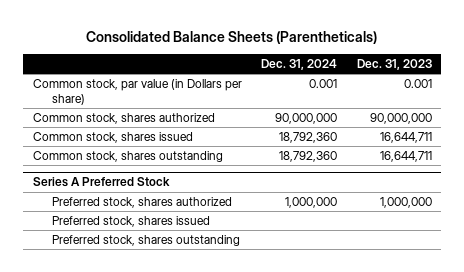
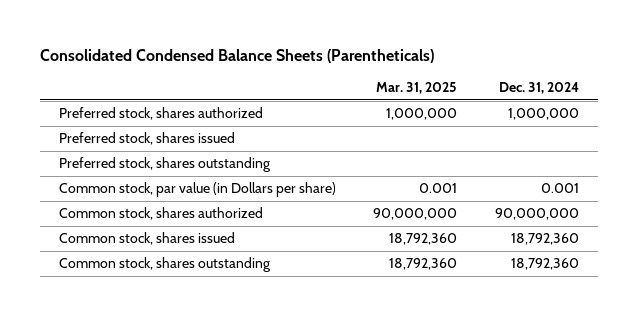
- Consolidated Balance Sheets (Parentheticals)
+ Consolidated Condensed Balance Sheets (Parentheticals)
- | Dec. 31, 2024 | Dec. 31, 2023
+ | Mar. 31, 2025 | Dec. 31, 2024
+ Preferred stock, shares authorized | 1,000,000 | 1,000,000
+ Preferred stock, shares issued
+ Preferred stock, shares outstanding
- Series A Preferred Stock
- Preferred stock, shares authorized | 1,000,000 | 1,000,000
- Preferred stock, shares issued
- Preferred stock, shares outstanding

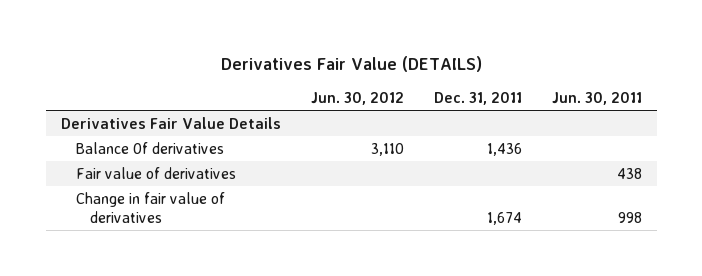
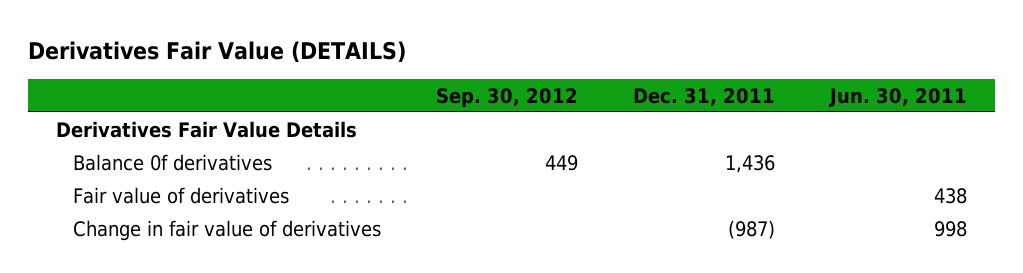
- | Jun. 30, 2012 | Dec. 31, 2011 | Jun. 30, 2011
+ | Sep. 30, 2012 | Dec. 31, 2011 | Jun. 30, 2011
- Change in fair value of derivatives | | 1,674 | 998
+ Change in fair value of derivatives | | (987) | 998

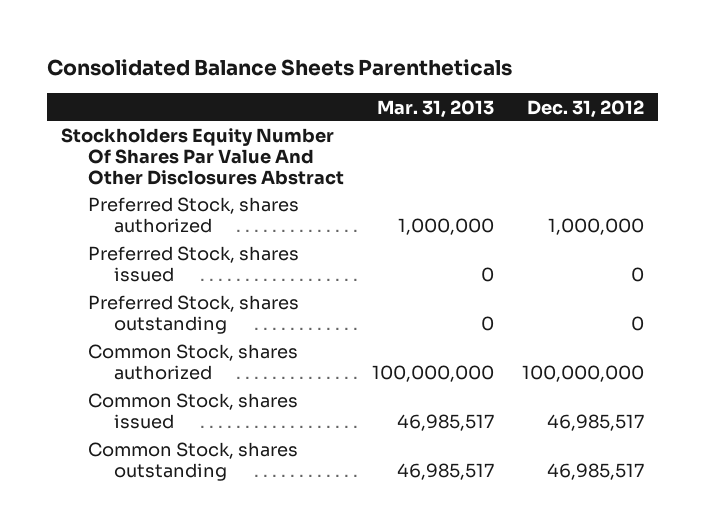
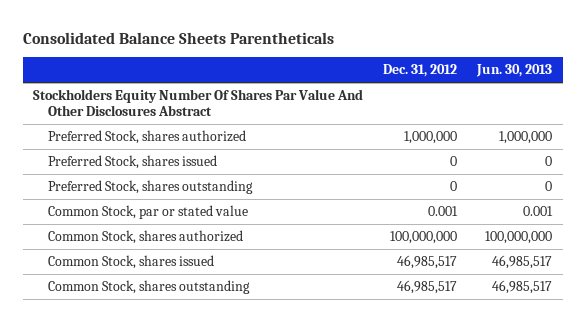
- | Mar. 31, 2013 | Dec. 31, 2012
+ | Dec. 31, 2012 | Jun. 30, 2013
+ Common Stock, par or stated value | 0.001 | 0.001

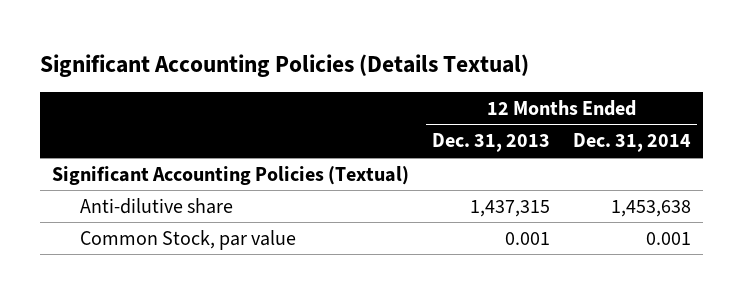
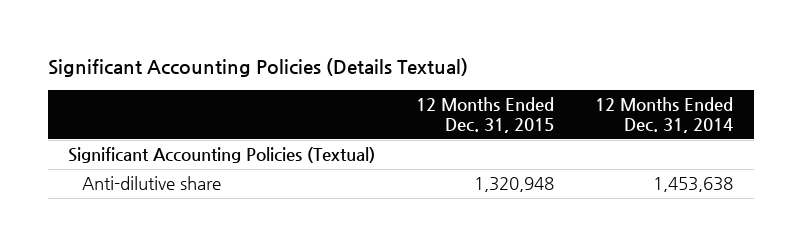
- | 12 Months Ended Dec. 31, 2013 | 12 Months Ended Dec. 31, 2014
+ | 12 Months Ended Dec. 31, 2015 | 12 Months Ended Dec. 31, 2014
- Common Stock, par value | 0.001 | 0.001

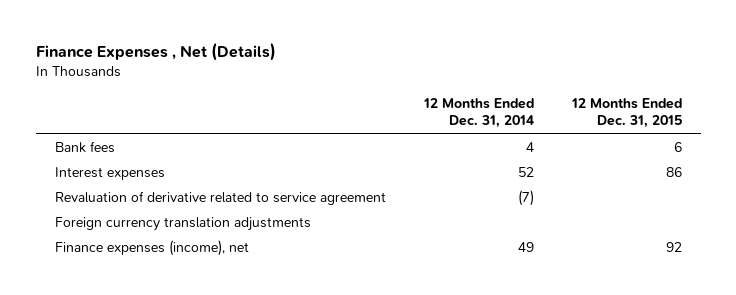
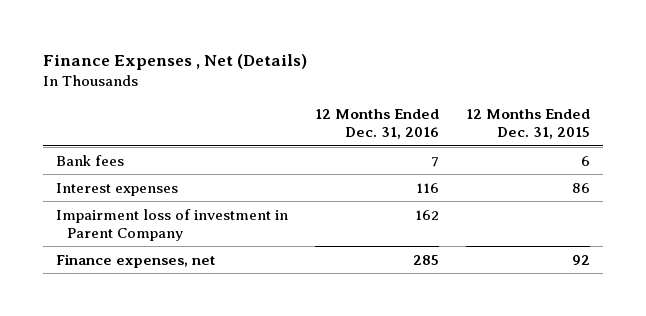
- | 12 Months Ended Dec. 31, 2014 | 12 Months Ended Dec. 31, 2015
+ | 12 Months Ended Dec. 31, 2016 | 12 Months Ended Dec. 31, 2015
- Revaluation of derivative related to service agreement | (7) |
- Foreign currency translation adjustments
- Finance expenses (income), net | 49 | 92
+ Impairment loss of investment in Parent Company | 162 |
+ Finance expenses, net | 285 | 92

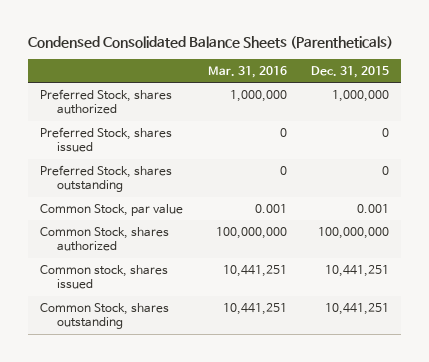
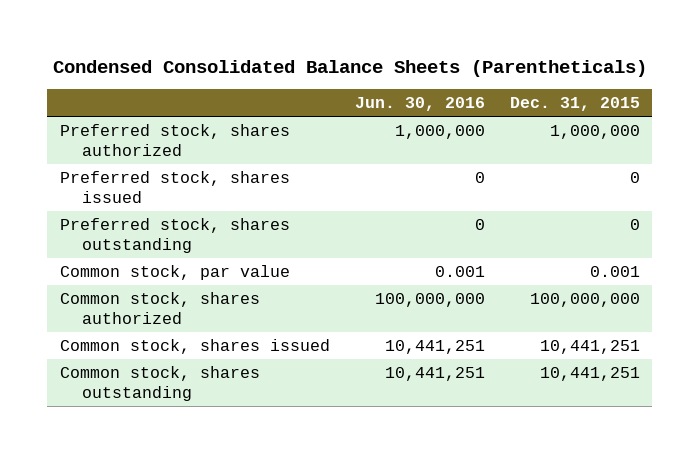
- | Mar. 31, 2016 | Dec. 31, 2015
+ | Jun. 30, 2016 | Dec. 31, 2015
- Preferred Stock, shares authorized | 1,000,000 | 1,000,000
- Preferred Stock, shares issued | 0 | 0
- Preferred Stock, shares outstanding | 0 | 0
- Common Stock, par value | 0.001 | 0.001
- Common Stock, shares authorized | 100,000,000 | 100,000,000
+ Preferred stock, shares authorized | 1,000,000 | 1,000,000
+ Preferred stock, shares issued | 0 | 0
+ Preferred stock, shares outstanding | 0 | 0
+ Common stock, par value | 0.001 | 0.001
+ Common stock, shares authorized | 100,000,000 | 100,000,000
- Common Stock, shares outstanding | 10,441,251 | 10,441,251
+ Common stock, shares outstanding | 10,441,251 | 10,441,251

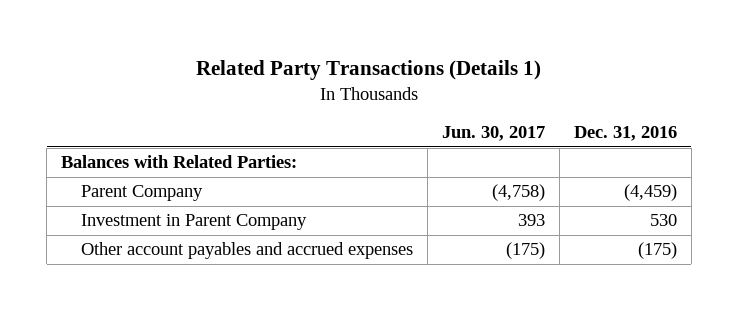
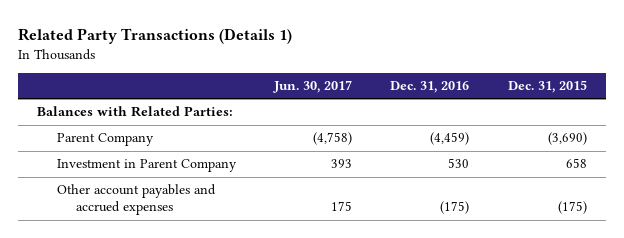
- | Jun. 30, 2017 | Dec. 31, 2016
+ | Jun. 30, 2017 | Dec. 31, 2016 | Dec. 31, 2015
- Other account payables and accrued expenses | (175) | (175)
+ Other account payables and accrued expenses | 175 | (175) | (175)

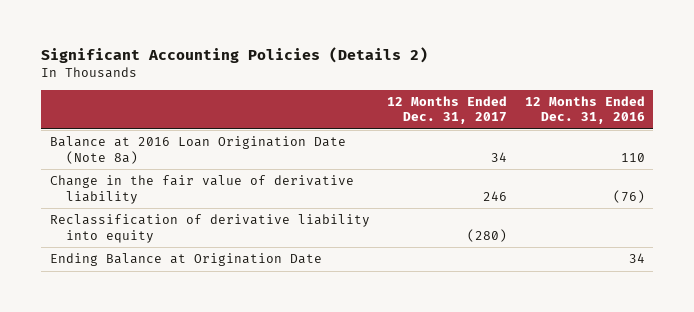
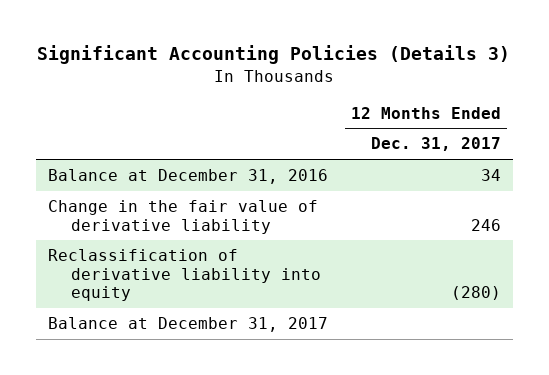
- Significant Accounting Policies (Details 2)
+ Significant Accounting Policies (Details 3)
- | 12 Months Ended Dec. 31, 2017 | 12 Months Ended Dec. 31, 2016
+ | 12 Months Ended Dec. 31, 2017
- Balance at 2016 Loan Origination Date (Note 8a) | 34 | 110
+ Balance at December 31, 2016 | 34
- Ending Balance at Origination Date | | 34
+ Balance at December 31, 2017

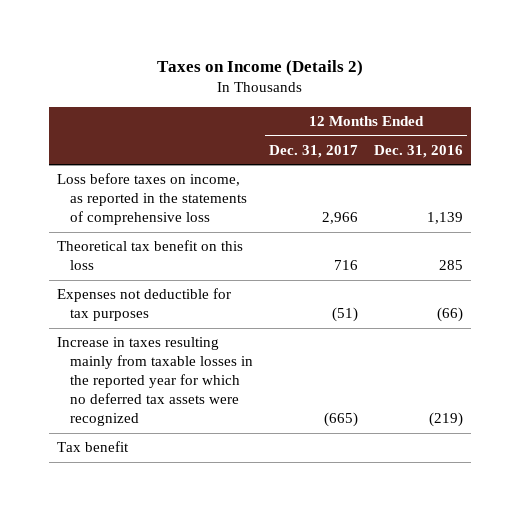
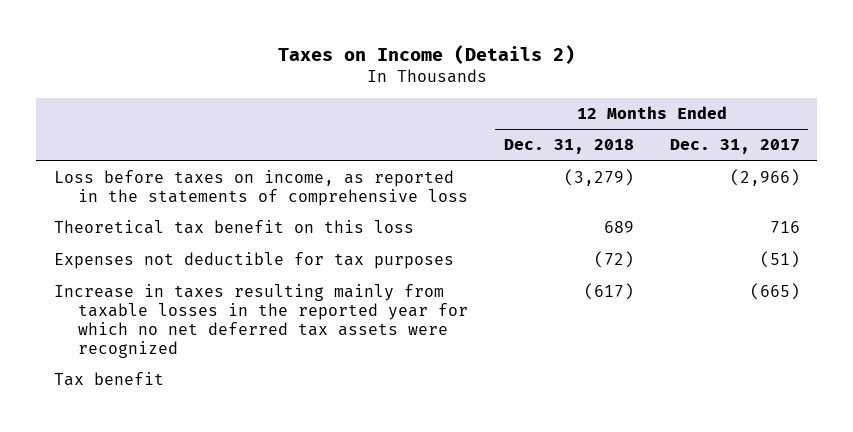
- | 12 Months Ended Dec. 31, 2017 | 12 Months Ended Dec. 31, 2016
+ | 12 Months Ended Dec. 31, 2018 | 12 Months Ended Dec. 31, 2017
- Loss before taxes on income, as reported in the statements of comprehensive loss | 2,966 | 1,139
+ Loss before taxes on income, as reported in the statements of comprehensive loss | (3,279) | (2,966)
- Increase in taxes resulting mainly from taxable losses in the reported year for which no deferred tax assets were recognized | (665) | (219)
+ Increase in taxes resulting mainly from taxable losses in the reported year for which no net deferred tax assets were recognized | (617) | (665)

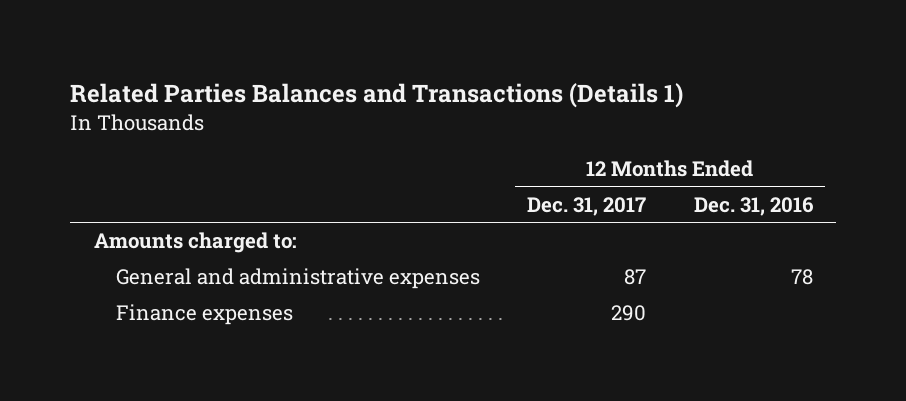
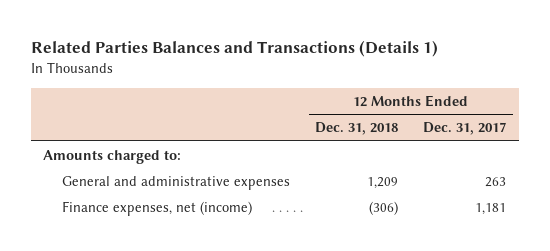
- | 12 Months Ended Dec. 31, 2017 | 12 Months Ended Dec. 31, 2016
+ | 12 Months Ended Dec. 31, 2018 | 12 Months Ended Dec. 31, 2017
- General and administrative expenses | 87 | 78
- Finance expenses | 290 |
+ General and administrative expenses | 1,209 | 263
+ Finance expenses, net (income) | (306) | 1,181

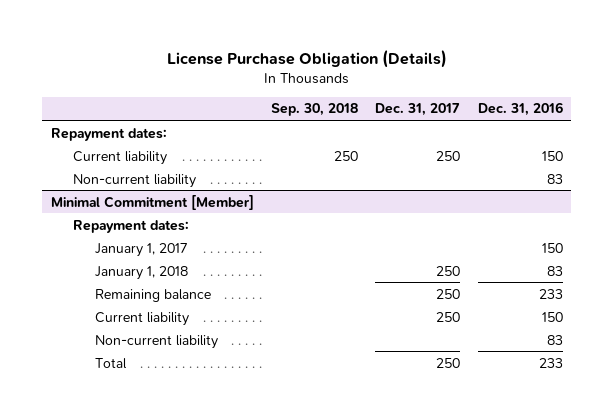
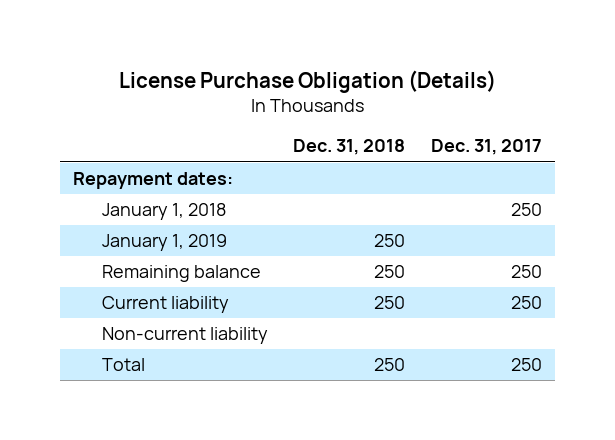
- | Sep. 30, 2018 | Dec. 31, 2017 | Dec. 31, 2016
+ | Dec. 31, 2018 | Dec. 31, 2017
- Current liability | 250 | 250 | 150
- Non-current liability | | | 83
- Minimal Commitment [Member]
- Repayment dates:
- January 1, 2017 | | | 150
+ January 1, 2019 | 250 |

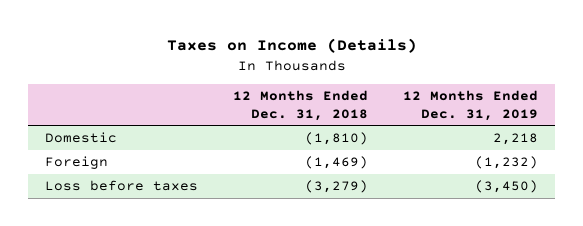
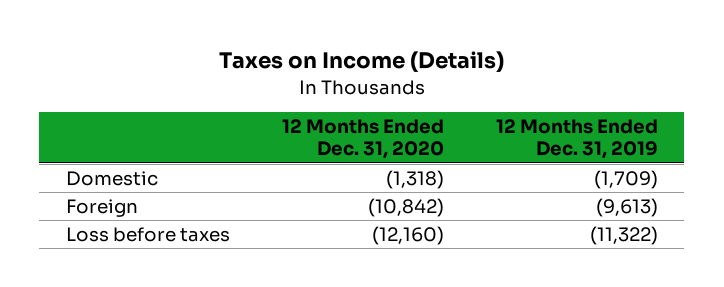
- | 12 Months Ended Dec. 31, 2018 | 12 Months Ended Dec. 31, 2019
+ | 12 Months Ended Dec. 31, 2020 | 12 Months Ended Dec. 31, 2019
- Domestic | (1,810) | 2,218
- Foreign | (1,469) | (1,232)
- Loss before taxes | (3,279) | (3,450)
+ Domestic | (1,318) | (1,709)
+ Foreign | (10,842) | (9,613)
+ Loss before taxes | (12,160) | (11,322)

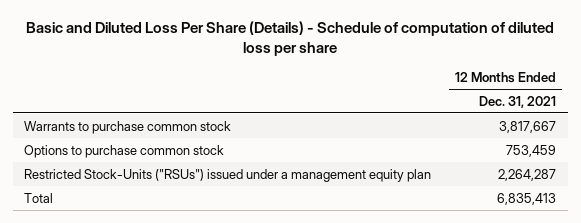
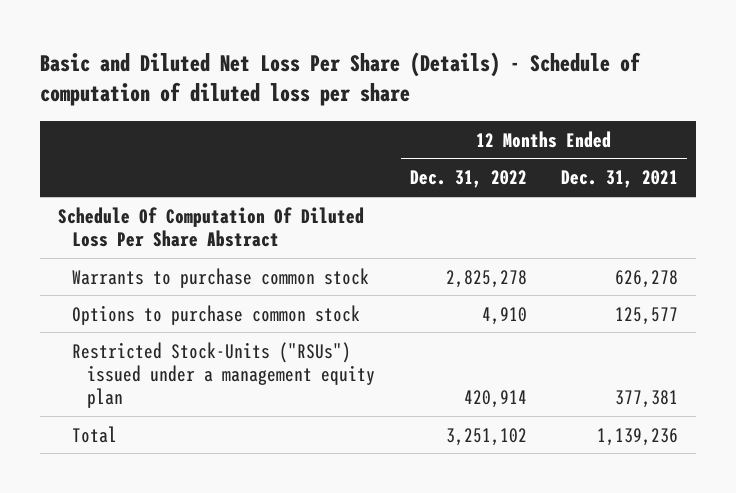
- Basic and Diluted Loss Per Share (Details) - Schedule of computation of diluted loss per share
+ Basic and Diluted Net Loss Per Share (Details) - Schedule of computation of diluted loss per share
- | 12 Months Ended Dec. 31, 2021
+ | 12 Months Ended Dec. 31, 2022 | 12 Months Ended Dec. 31, 2021
- Warrants to purchase common stock | 3,817,667
- Options to purchase common stock | 753,459
- Restricted Stock-Units ("RSUs") issued under a management equity plan | 2,264,287
- Total | 6,835,413
+ Schedule Of Computation Of Diluted Loss Per Share Abstract
+ Warrants to purchase common stock | 2,825,278 | 626,278
+ Options to purchase common stock | 4,910 | 125,577
+ Restricted Stock-Units ("RSUs") issued under a management equity plan | 420,914 | 377,381
+ Total | 3,251,102 | 1,139,236

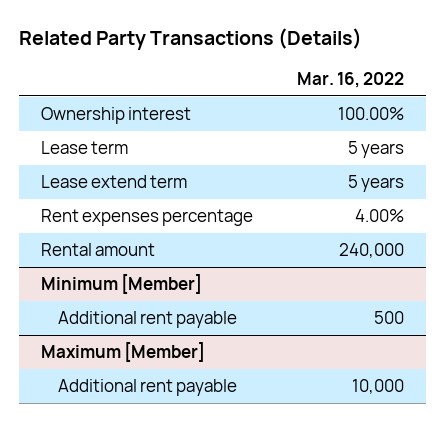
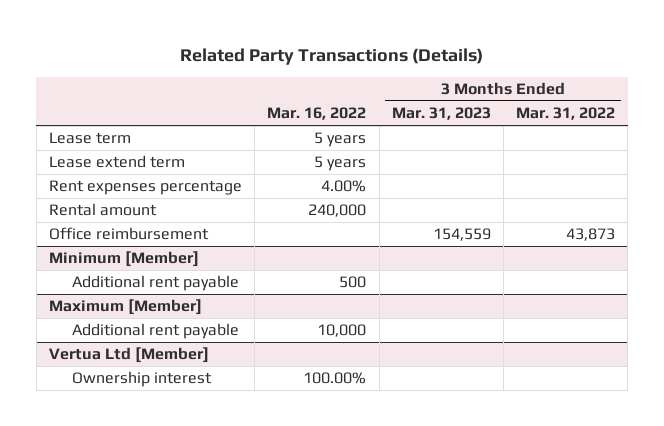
- | Mar. 16, 2022
+ | Mar. 16, 2022 | 3 Months Ended Mar. 31, 2023 | 3 Months Ended Mar. 31, 2022
- Ownership interest | 100.00%
+ Office reimbursement | | 154,559 | 43,873
+ Vertua Ltd [Member]
+ Ownership interest | 100.00% | |

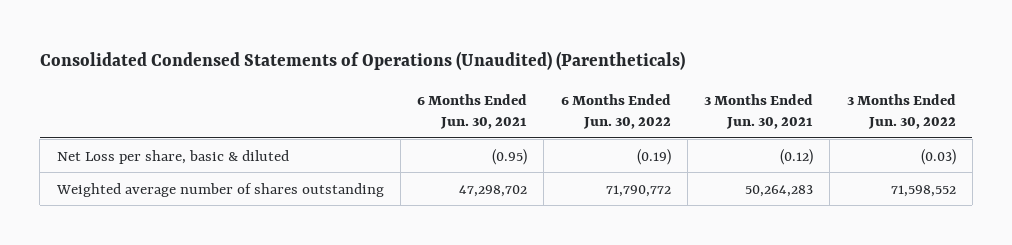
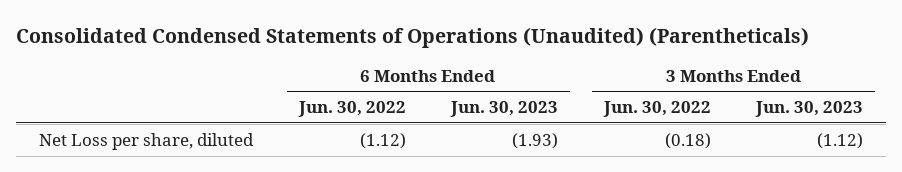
- | 6 Months Ended Jun. 30, 2021 | 6 Months Ended Jun. 30, 2022 | 3 Months Ended Jun. 30, 2021 | 3 Months Ended Jun. 30, 2022
+ | 6 Months Ended Jun. 30, 2022 | 6 Months Ended Jun. 30, 2023 | 3 Months Ended Jun. 30, 2022 | 3 Months Ended Jun. 30, 2023
- Net Loss per share, basic & diluted | (0.95) | (0.19) | (0.12) | (0.03)
- Weighted average number of shares outstanding | 47,298,702 | 71,790,772 | 50,264,283 | 71,598,552
+ Net Loss per share, diluted | (1.12) | (1.93) | (0.18) | (1.12)

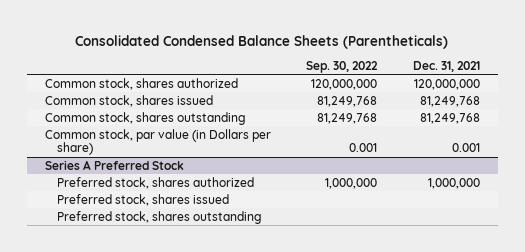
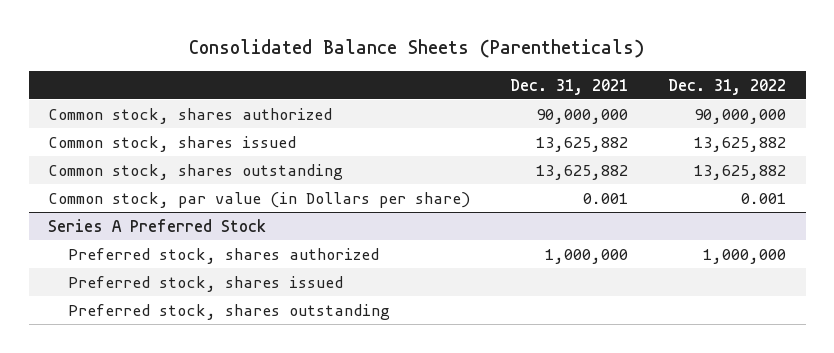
- Consolidated Condensed Balance Sheets (Parentheticals)
+ Consolidated Balance Sheets (Parentheticals)
- | Sep. 30, 2022 | Dec. 31, 2021
+ | Dec. 31, 2021 | Dec. 31, 2022
- Common stock, shares authorized | 120,000,000 | 120,000,000
- Common stock, shares issued | 81,249,768 | 81,249,768
- Common stock, shares outstanding | 81,249,768 | 81,249,768
+ Common stock, shares authorized | 90,000,000 | 90,000,000
+ Common stock, shares issued | 13,625,882 | 13,625,882
+ Common stock, shares outstanding | 13,625,882 | 13,625,882

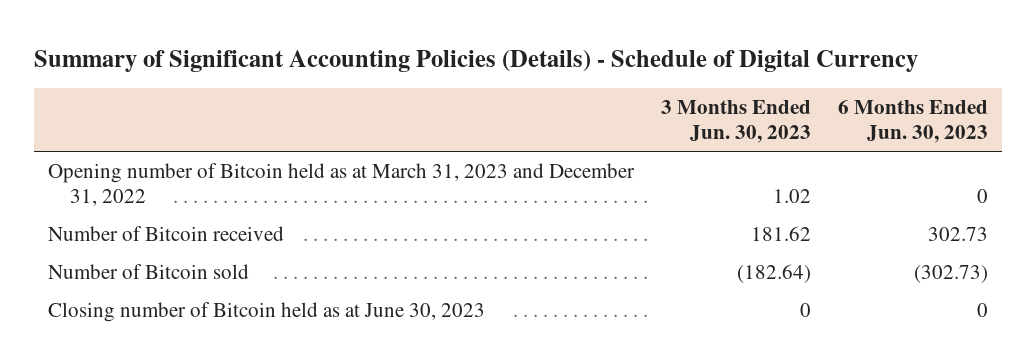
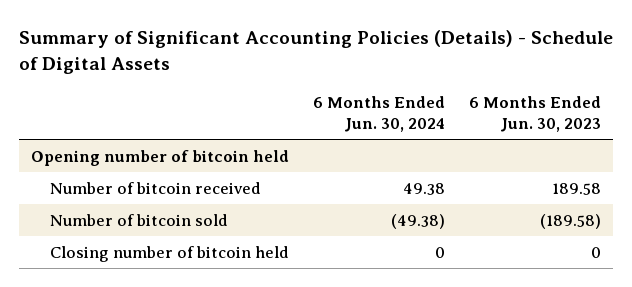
- Summary of Significant Accounting Policies (Details) - Schedule of Digital Currency
+ Summary of Significant Accounting Policies (Details) - Schedule of Digital Assets
- | 3 Months Ended Jun. 30, 2023 | 6 Months Ended Jun. 30, 2023
+ | 6 Months Ended Jun. 30, 2024 | 6 Months Ended Jun. 30, 2023
- Opening number of Bitcoin held as at March 31, 2023 and December 31, 2022 | 1.02 | 0
- Number of Bitcoin received | 181.62 | 302.73
- Number of Bitcoin sold | (182.64) | (302.73)
- Closing number of Bitcoin held as at June 30, 2023 | 0 | 0
+ Opening number of bitcoin held
+ Number of bitcoin received | 49.38 | 189.58
+ Number of bitcoin sold | (49.38) | (189.58)
+ Closing number of bitcoin held | 0 | 0

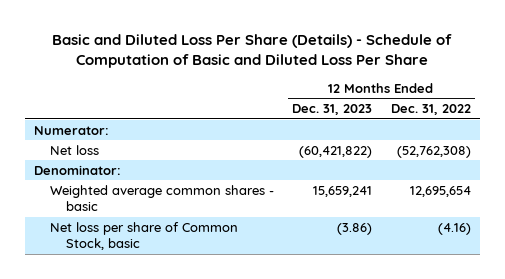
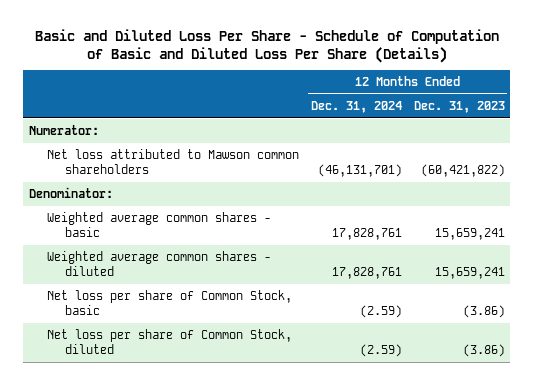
- Basic and Diluted Loss Per Share (Details) - Schedule of Computation of Basic and Diluted Loss Per Share
+ Basic and Diluted Loss Per Share - Schedule of Computation of Basic and Diluted Loss Per Share (Details)
- | 12 Months Ended Dec. 31, 2023 | 12 Months Ended Dec. 31, 2022
+ | 12 Months Ended Dec. 31, 2024 | 12 Months Ended Dec. 31, 2023
- Net loss | (60,421,822) | (52,762,308)
+ Net loss attributed to Mawson common shareholders | (46,131,701) | (60,421,822)
+ Weighted average common shares - diluted | 17,828,761 | 15,659,241
+ Net loss per share of Common Stock, diluted | (2.59) | (3.86)

